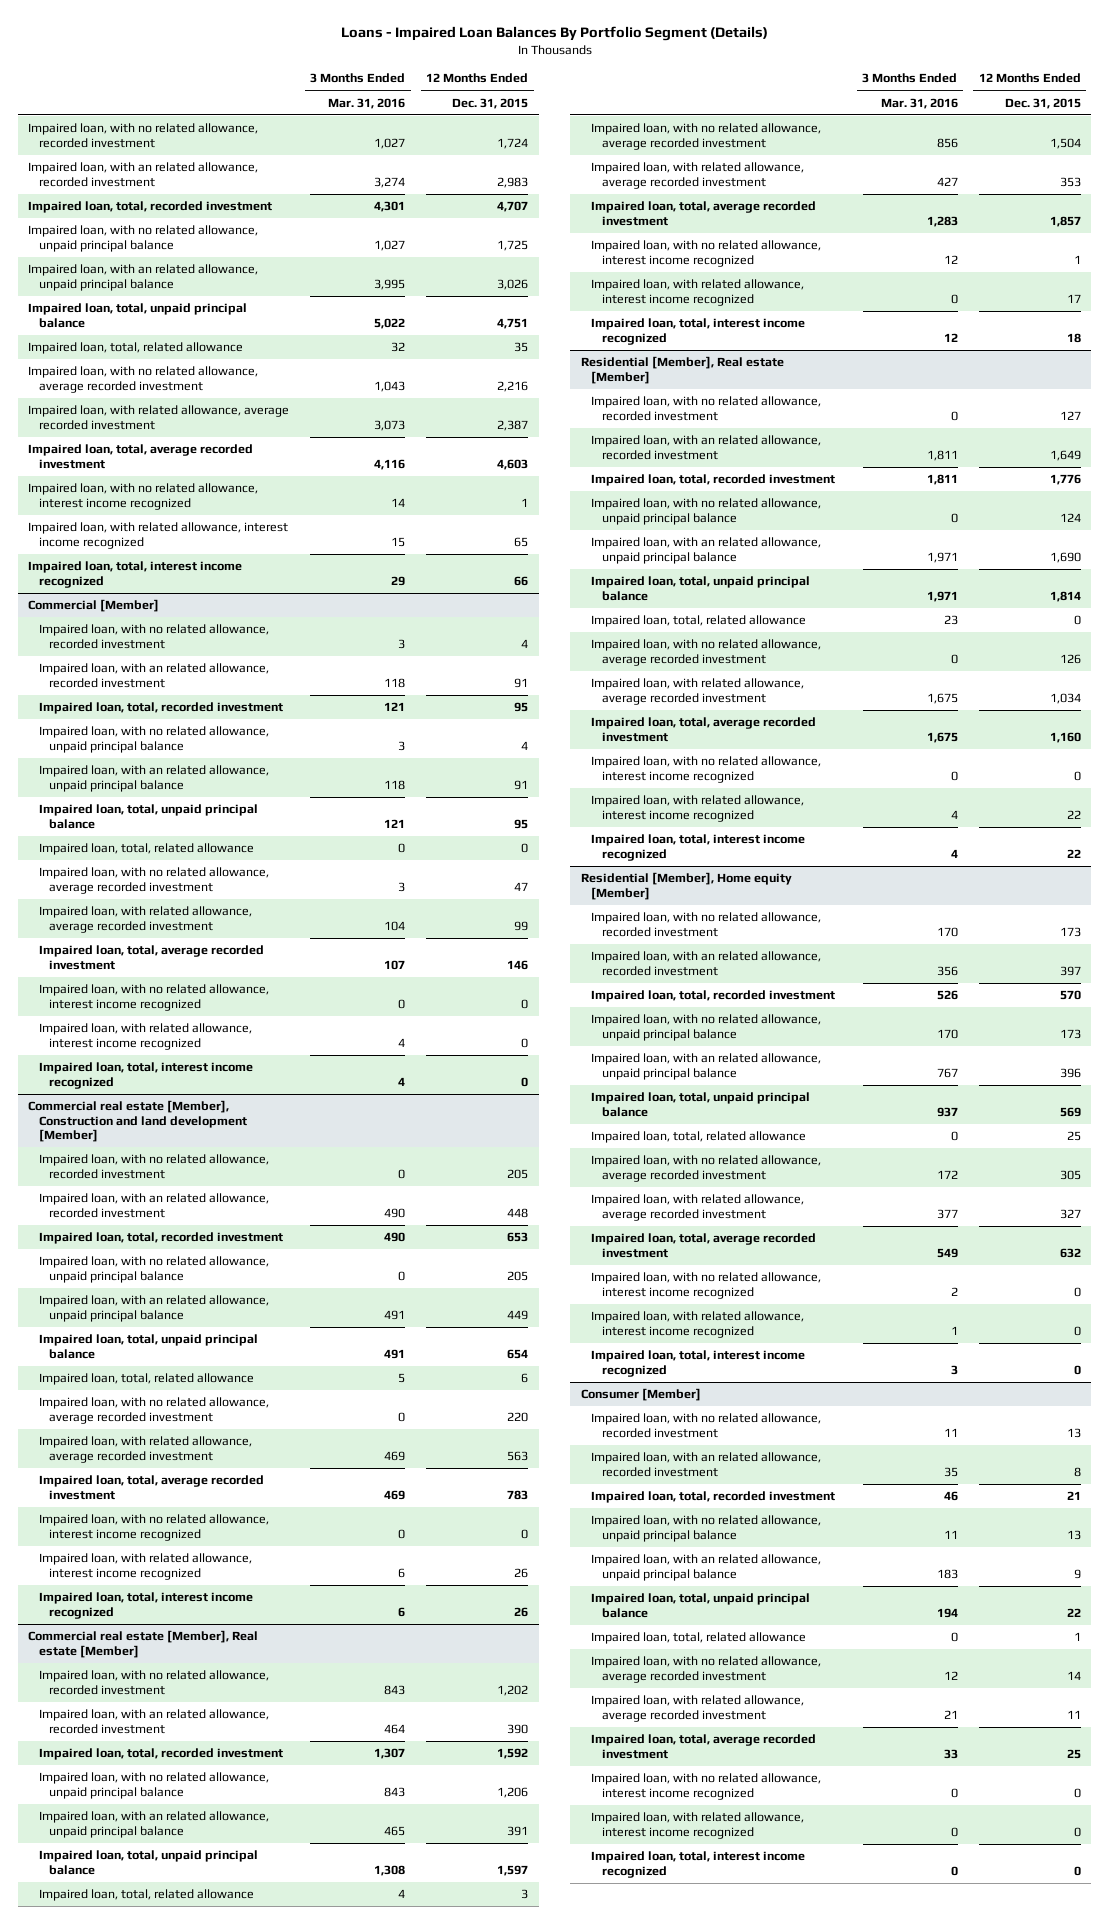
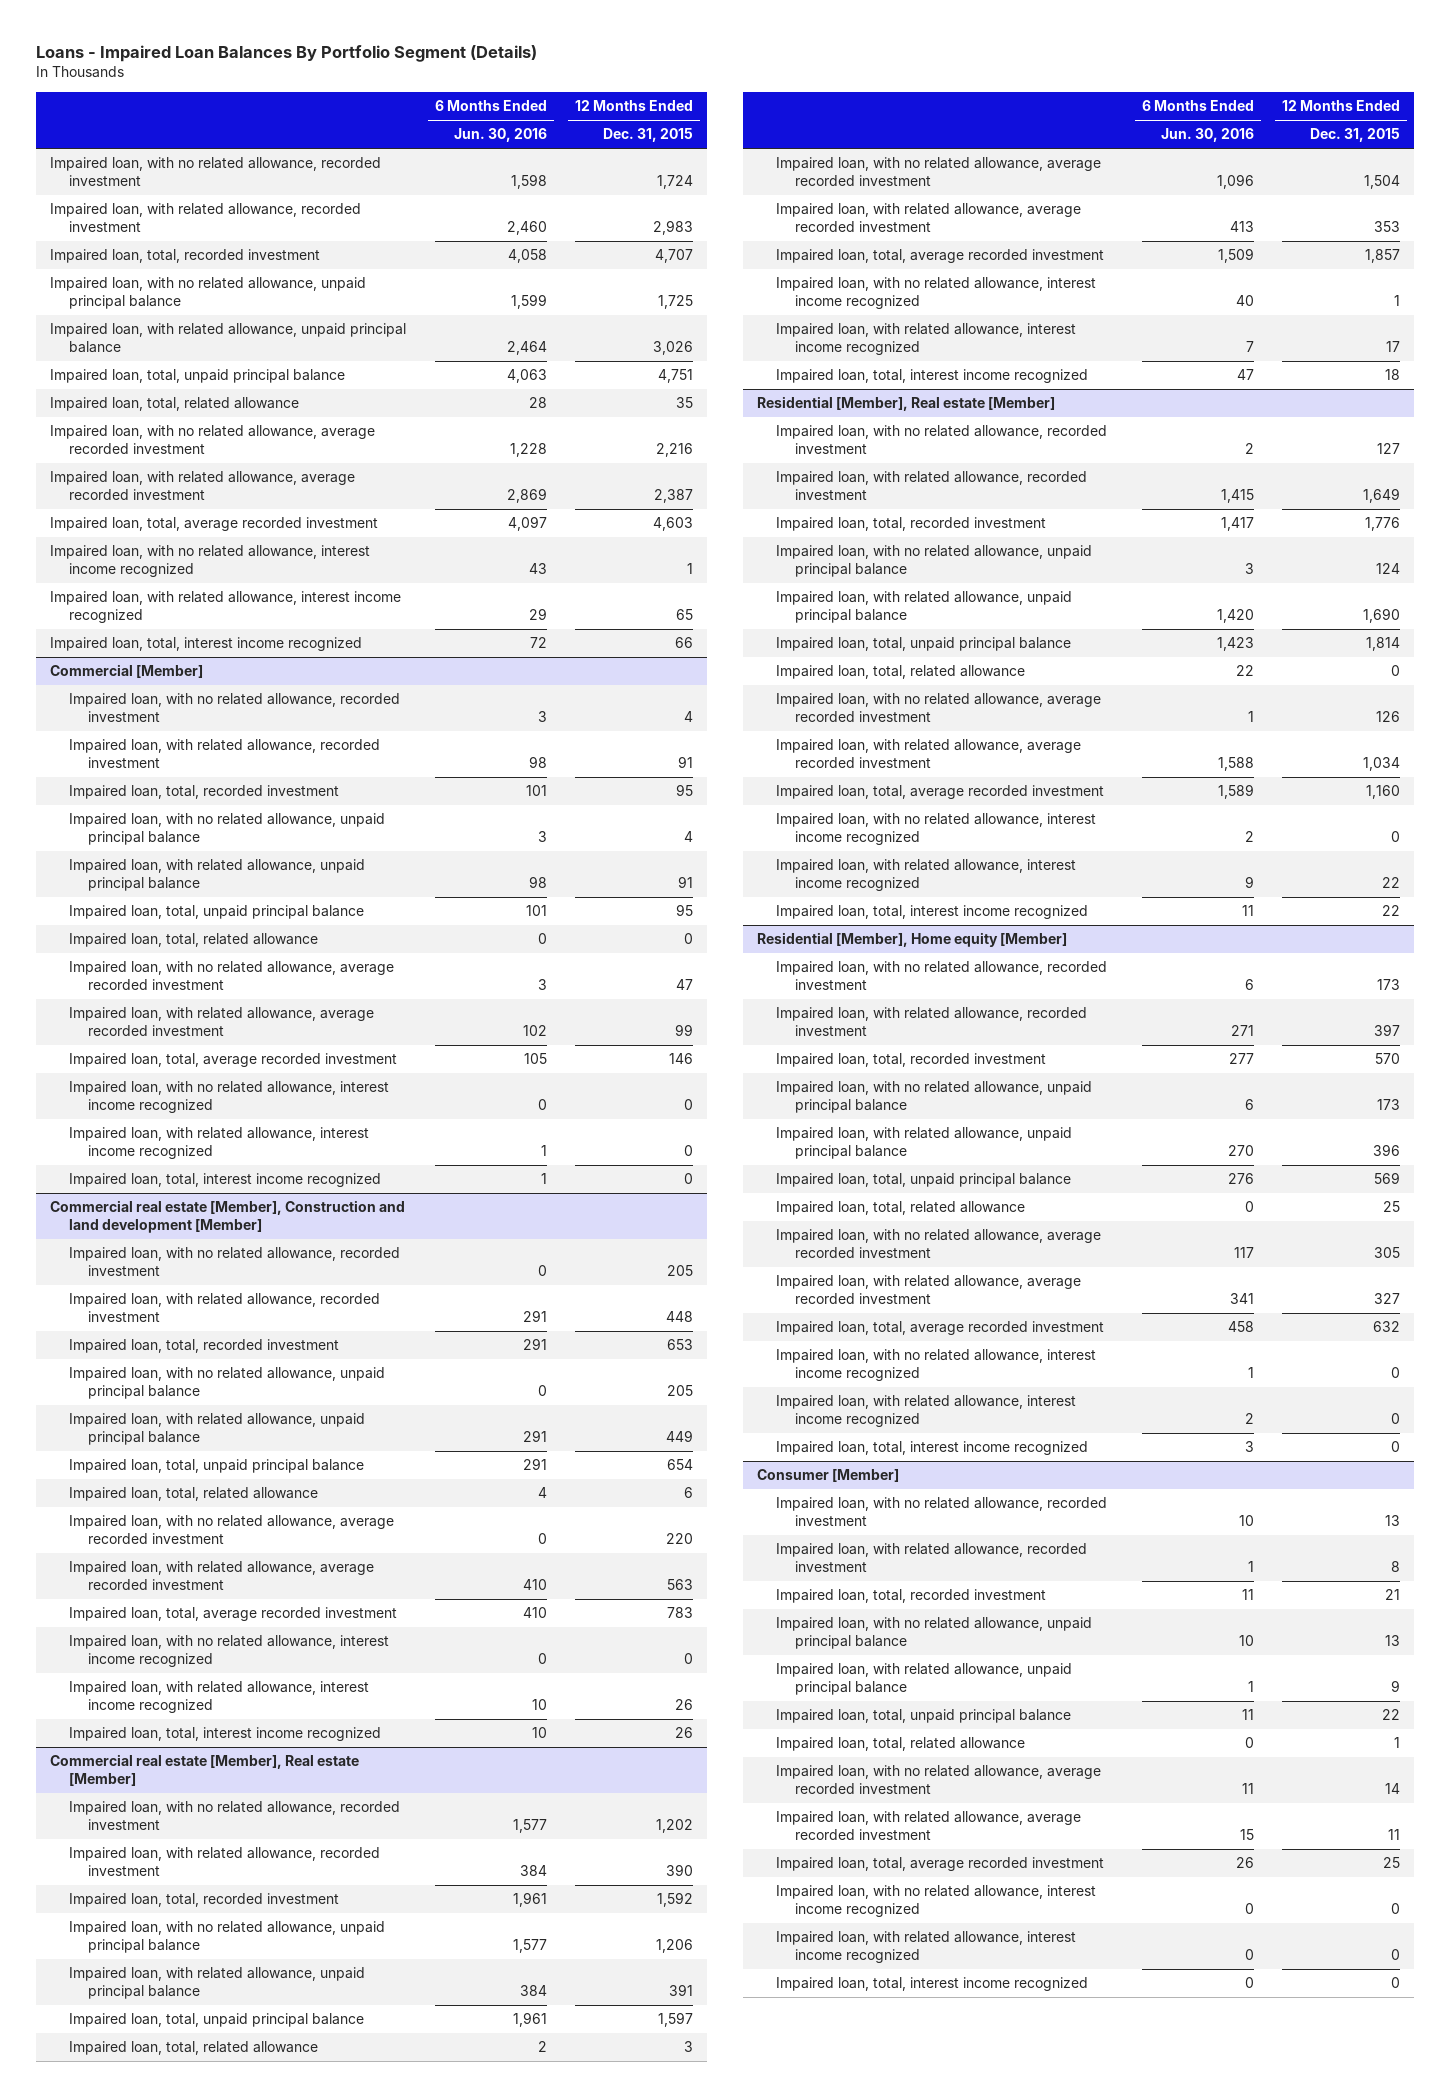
- | 3 Months Ended Mar. 31, 2016 | 12 Months Ended Dec. 31, 2015
+ | 6 Months Ended Jun. 30, 2016 | 12 Months Ended Dec. 31, 2015
- Impaired loan, with an related allowance, recorded investment | 3,274 | 2,983
+ Impaired loan, with related allowance, recorded investment | 2,460 | 2,983
- Impaired loan, with an related allowance, unpaid principal balance | 3,995 | 3,026
+ Impaired loan, with related allowance, unpaid principal balance | 2,464 | 3,026
@ Commercial [Member]
- Impaired loan, with an related allowance, recorded investment | 118 | 91
+ Impaired loan, with related allowance, recorded investment | 98 | 91
- Impaired loan, with an related allowance, unpaid principal balance | 118 | 91
+ Impaired loan, with related allowance, unpaid principal balance | 98 | 91
@ Commercial real estate [Member], Construction and land development [Member]
- Impaired loan, with an related allowance, recorded investment | 490 | 448
+ Impaired loan, with related allowance, recorded investment | 291 | 448
- Impaired loan, with an related allowance, unpaid principal balance | 491 | 449
+ Impaired loan, with related allowance, unpaid principal balance | 291 | 449
@ Commercial real estate [Member], Real estate [Member]
- Impaired loan, with an related allowance, recorded investment | 464 | 390
+ Impaired loan, with related allowance, recorded investment | 384 | 390
- Impaired loan, with an related allowance, unpaid principal balance | 465 | 391
+ Impaired loan, with related allowance, unpaid principal balance | 384 | 391
@ Residential [Member], Real estate [Member]
- Impaired loan, with an related allowance, recorded investment | 1,811 | 1,649
+ Impaired loan, with related allowance, recorded investment | 1,415 | 1,649
- Impaired loan, with an related allowance, unpaid principal balance | 1,971 | 1,690
+ Impaired loan, with related allowance, unpaid principal balance | 1,420 | 1,690
@ Residential [Member], Home equity [Member]
- Impaired loan, with an related allowance, recorded investment | 356 | 397
+ Impaired loan, with related allowance, recorded investment | 271 | 397
- Impaired loan, with an related allowance, unpaid principal balance | 767 | 396
+ Impaired loan, with related allowance, unpaid principal balance | 270 | 396
@ Consumer [Member]
- Impaired loan, with an related allowance, recorded investment | 35 | 8
+ Impaired loan, with related allowance, recorded investment | 1 | 8
- Impaired loan, with an related allowance, unpaid principal balance | 183 | 9
+ Impaired loan, with related allowance, unpaid principal balance | 1 | 9

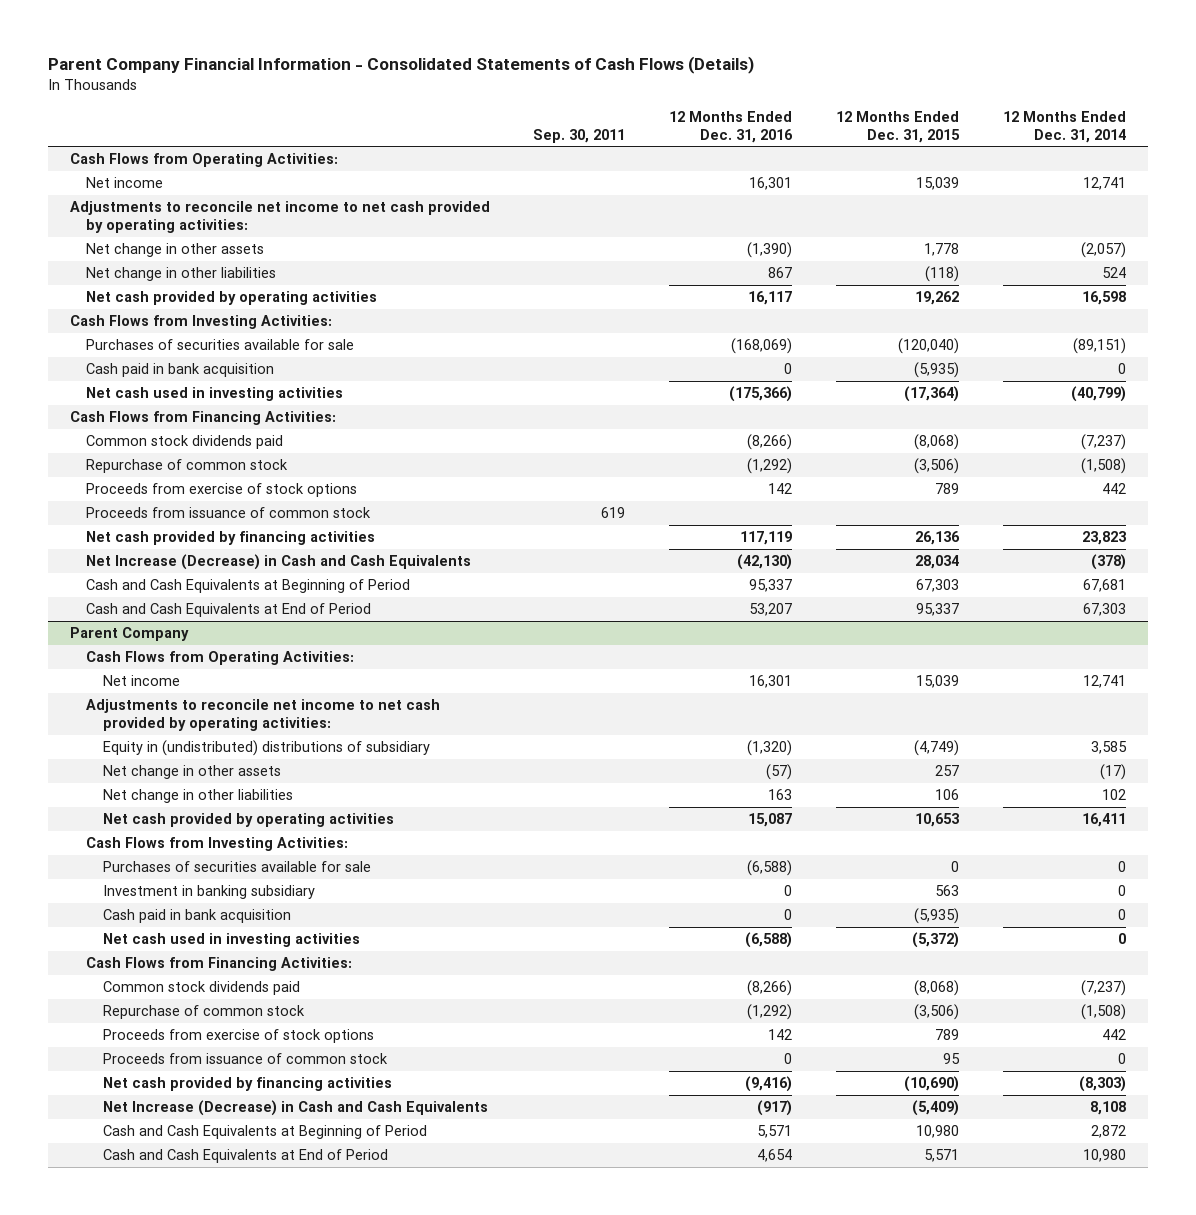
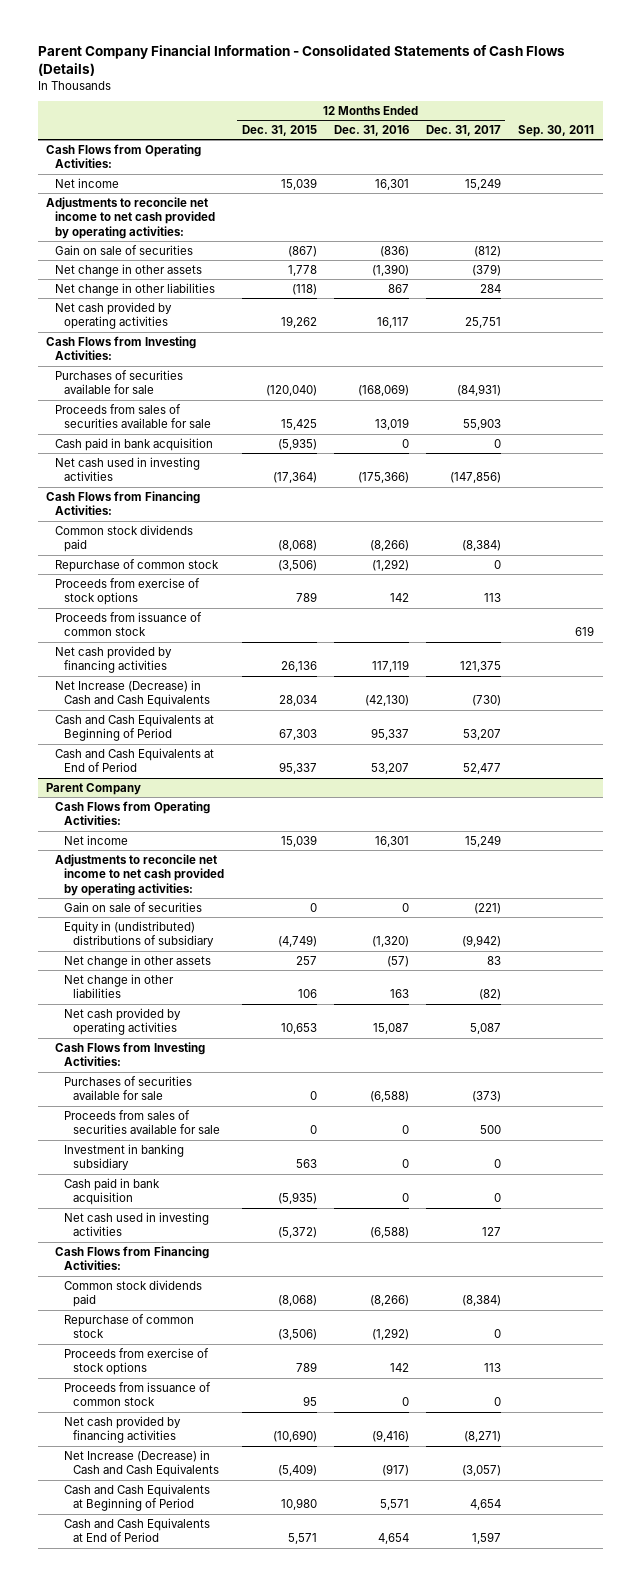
- | Sep. 30, 2011 | 12 Months Ended Dec. 31, 2016 | 12 Months Ended Dec. 31, 2015 | 12 Months Ended Dec. 31, 2014
+ | 12 Months Ended Dec. 31, 2015 | 12 Months Ended Dec. 31, 2016 | 12 Months Ended Dec. 31, 2017 | Sep. 30, 2011
+ Gain on sale of securities | (867) | (836) | (812) |
+ Proceeds from sales of securities available for sale | 15,425 | 13,019 | 55,903 |
@ Parent Company
+ Gain on sale of securities | 0 | 0 | (221) |
+ Proceeds from sales of securities available for sale | 0 | 0 | 500 |

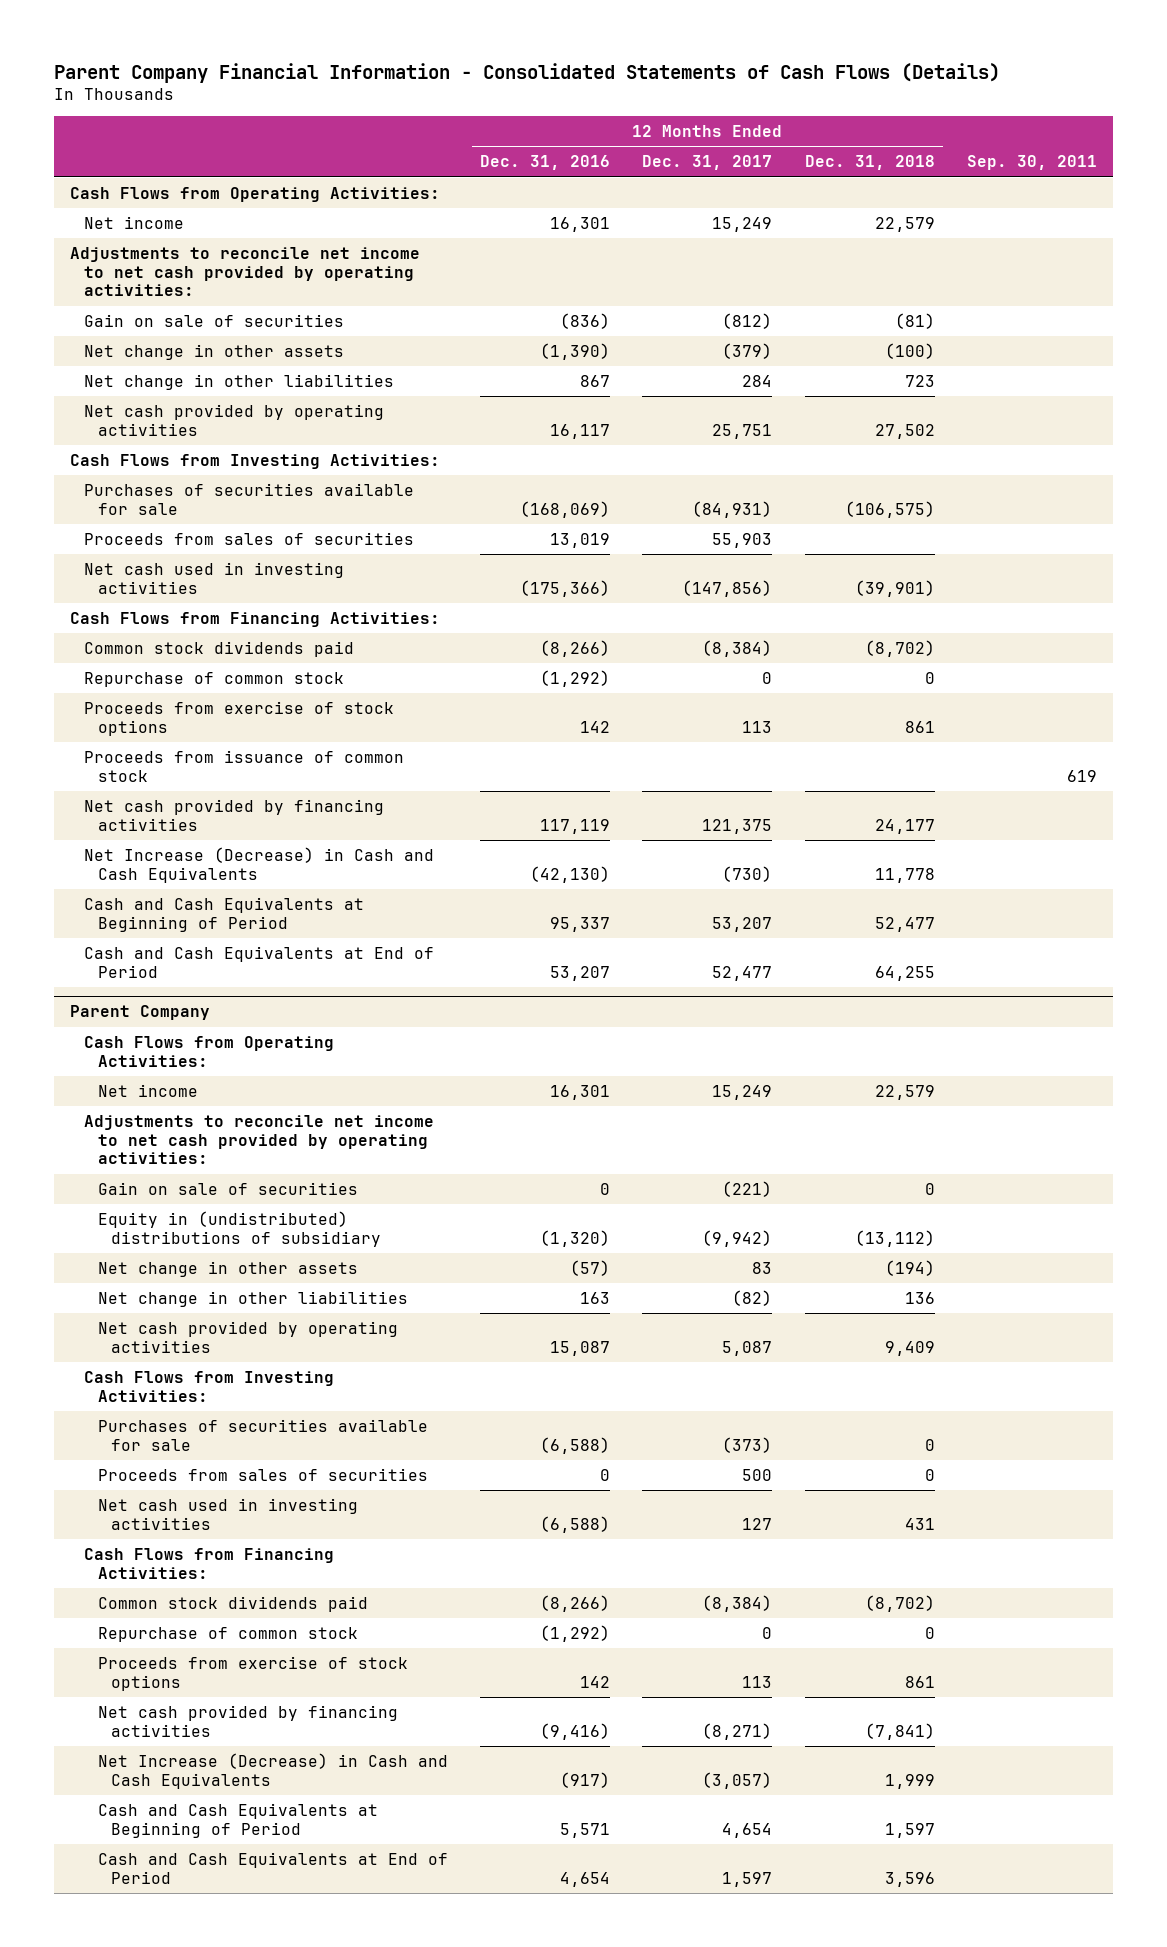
- | 12 Months Ended Dec. 31, 2015 | 12 Months Ended Dec. 31, 2016 | 12 Months Ended Dec. 31, 2017 | Sep. 30, 2011
+ | 12 Months Ended Dec. 31, 2016 | 12 Months Ended Dec. 31, 2017 | 12 Months Ended Dec. 31, 2018 | Sep. 30, 2011
- Proceeds from sales of securities available for sale | 15,425 | 13,019 | 55,903 |
- Cash paid in bank acquisition | (5,935) | 0 | 0 |
+ Proceeds from sales of securities | 13,019 | 55,903 | |
@ Parent Company
- Proceeds from sales of securities available for sale | 0 | 0 | 500 |
- Investment in banking subsidiary | 563 | 0 | 0 |
- Cash paid in bank acquisition | (5,935) | 0 | 0 |
+ Proceeds from sales of securities | 0 | 500 | 0 |
- Proceeds from issuance of common stock | 95 | 0 | 0 |

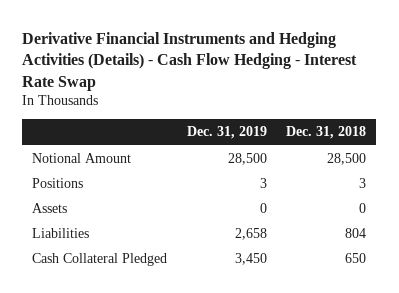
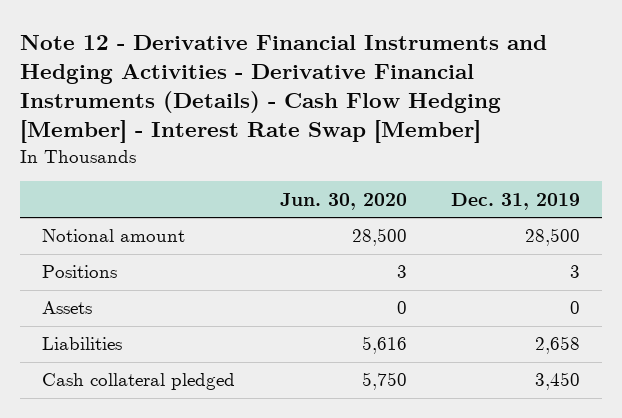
- Derivative Financial Instruments and Hedging Activities (Details) - Cash Flow Hedging - Interest Rate Swap
+ Note 12 - Derivative Financial Instruments and Hedging Activities - Derivative Financial Instruments (Details) - Cash Flow Hedging [Member] - Interest Rate Swap [Member]
- | Dec. 31, 2019 | Dec. 31, 2018
+ | Jun. 30, 2020 | Dec. 31, 2019
- Notional Amount | 28,500 | 28,500
+ Notional amount | 28,500 | 28,500
- Cash Collateral Pledged | 3,450 | 650
+ Cash collateral pledged | 5,750 | 3,450

